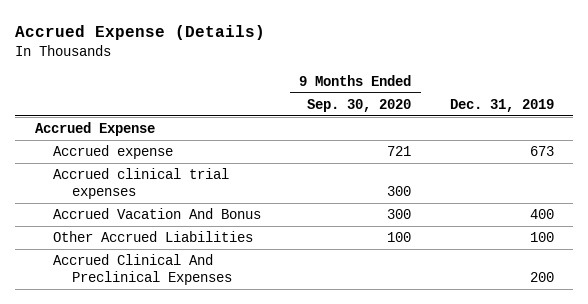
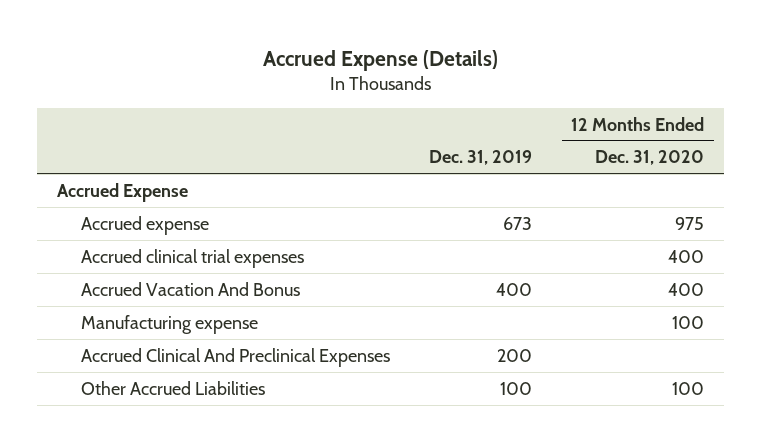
- | 9 Months Ended Sep. 30, 2020 | Dec. 31, 2019
+ | Dec. 31, 2019 | 12 Months Ended Dec. 31, 2020
+ Manufacturing expense | | 100
moved down: Other Accrued Liabilities | 100 | 100

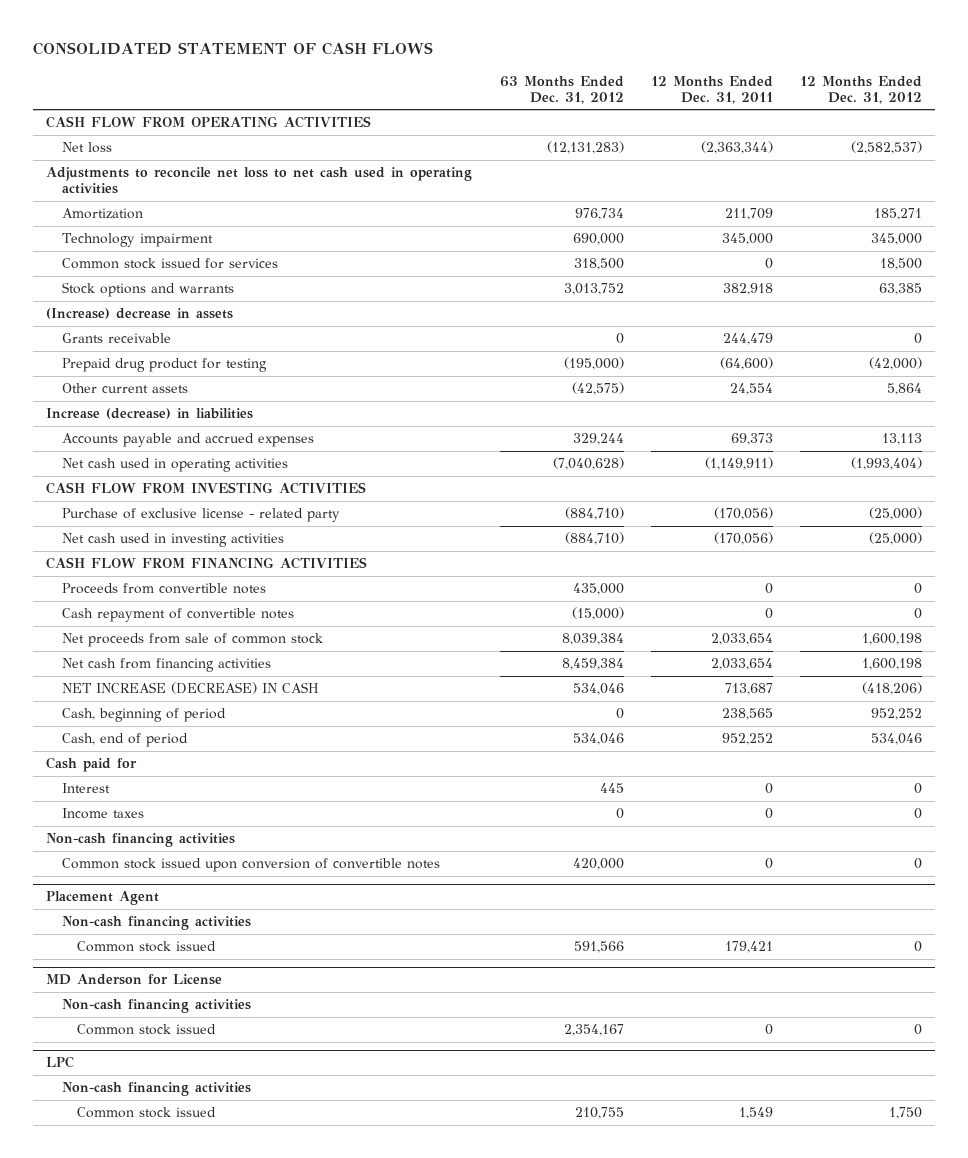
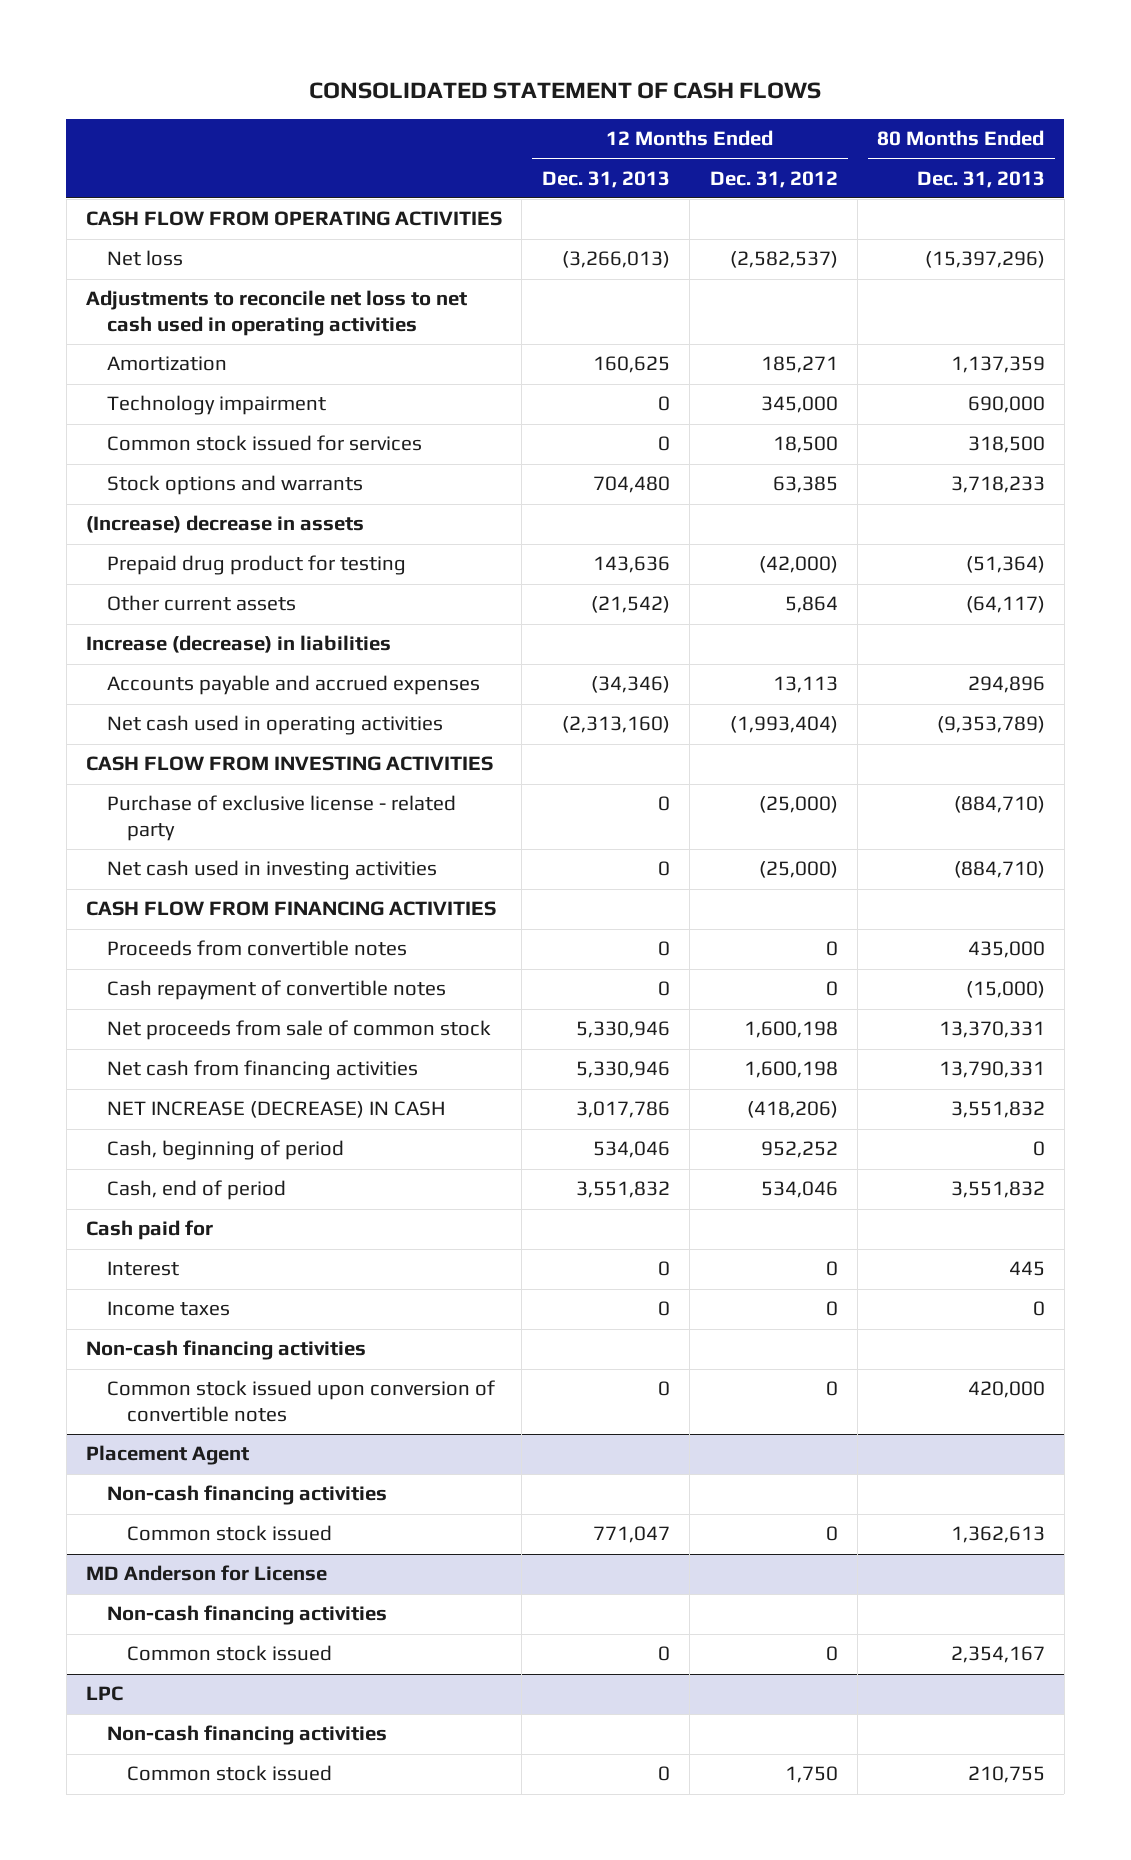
- | 63 Months Ended Dec. 31, 2012 | 12 Months Ended Dec. 31, 2011 | 12 Months Ended Dec. 31, 2012
+ | 12 Months Ended Dec. 31, 2013 | 12 Months Ended Dec. 31, 2012 | 80 Months Ended Dec. 31, 2013
- Grants receivable | 0 | 244,479 | 0

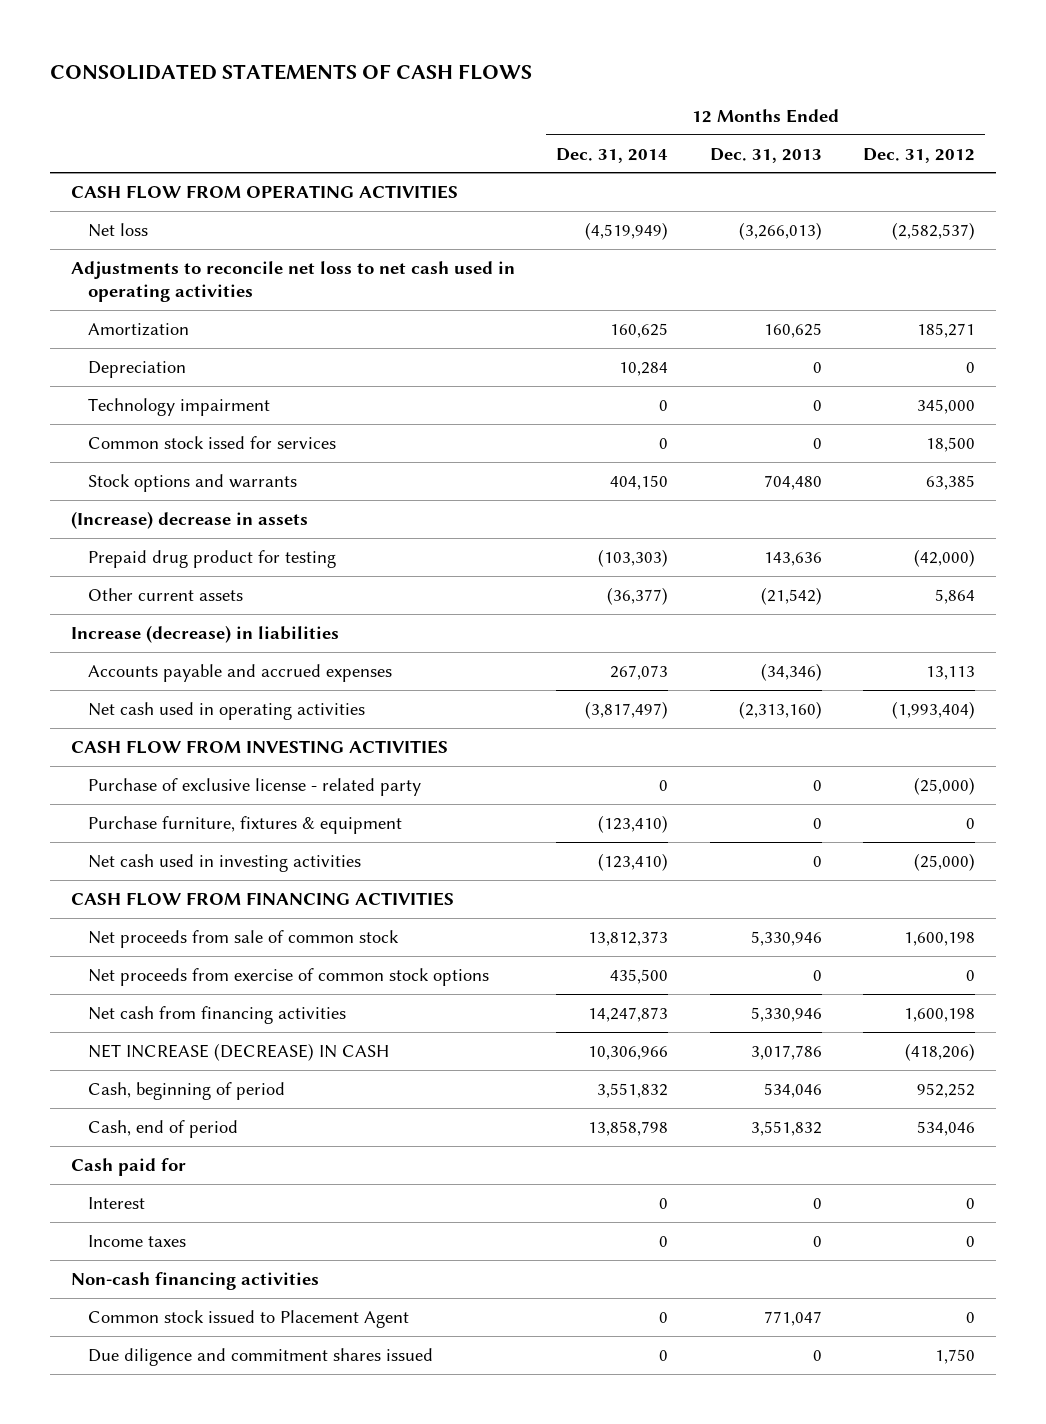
- CONSOLIDATED STATEMENT OF CASH FLOWS
+ CONSOLIDATED STATEMENTS OF CASH FLOWS
- | 12 Months Ended Dec. 31, 2013 | 12 Months Ended Dec. 31, 2012 | 80 Months Ended Dec. 31, 2013
+ | 12 Months Ended Dec. 31, 2014 | 12 Months Ended Dec. 31, 2013 | 12 Months Ended Dec. 31, 2012
+ Depreciation | 10,284 | 0 | 0
- Common stock issued for services | 0 | 18,500 | 318,500
+ Common stock issed for services | 0 | 0 | 18,500
+ Purchase furniture, fixtures & equipment | (123,410) | 0 | 0
- Proceeds from convertible notes | 0 | 0 | 435,000
- Cash repayment of convertible notes | 0 | 0 | (15,000)
+ Net proceeds from exercise of common stock options | 435,500 | 0 | 0
- Common stock issued upon conversion of convertible notes | 0 | 0 | 420,000
- Placement Agent
- Non-cash financing activities
- Common stock issued | 771,047 | 0 | 1,362,613
- MD Anderson for License
- Non-cash financing activities
- Common stock issued | 0 | 0 | 2,354,167
- LPC
- Non-cash financing activities
- Common stock issued | 0 | 1,750 | 210,755
+ Common stock issued to Placement Agent | 0 | 771,047 | 0
+ Due diligence and commitment shares issued | 0 | 0 | 1,750

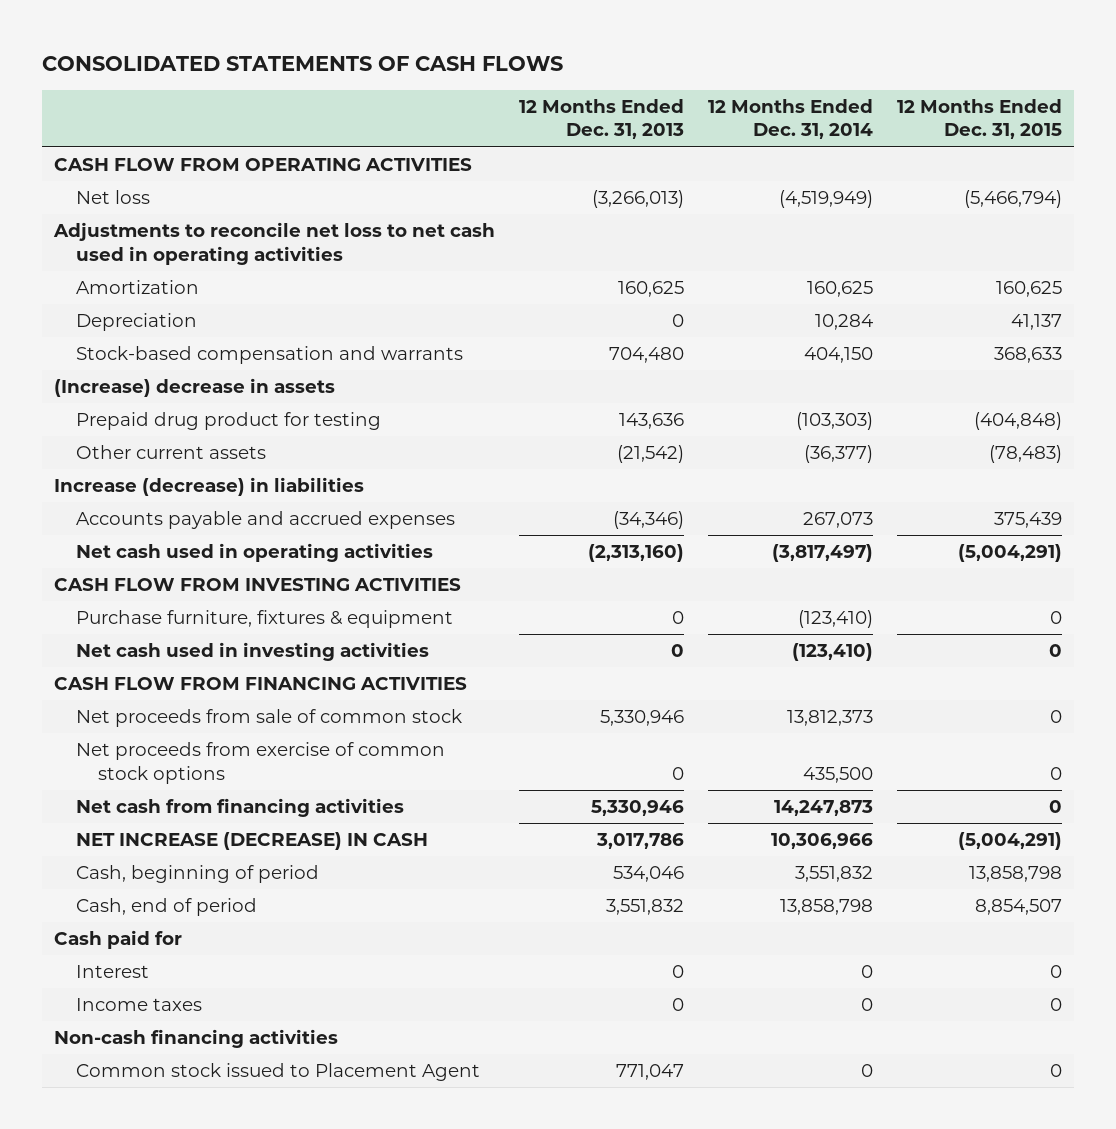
- | 12 Months Ended Dec. 31, 2014 | 12 Months Ended Dec. 31, 2013 | 12 Months Ended Dec. 31, 2012
+ | 12 Months Ended Dec. 31, 2013 | 12 Months Ended Dec. 31, 2014 | 12 Months Ended Dec. 31, 2015
- Technology impairment | 0 | 0 | 345,000
- Common stock issed for services | 0 | 0 | 18,500
- Stock options and warrants | 404,150 | 704,480 | 63,385
+ Stock-based compensation and warrants | 704,480 | 404,150 | 368,633
- Purchase of exclusive license - related party | 0 | 0 | (25,000)
- Due diligence and commitment shares issued | 0 | 0 | 1,750

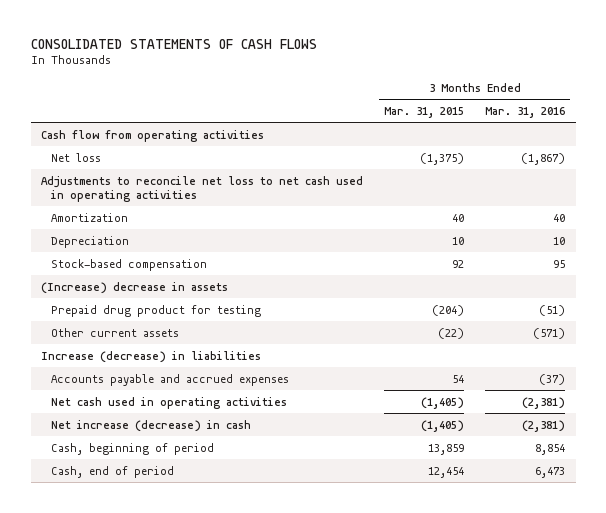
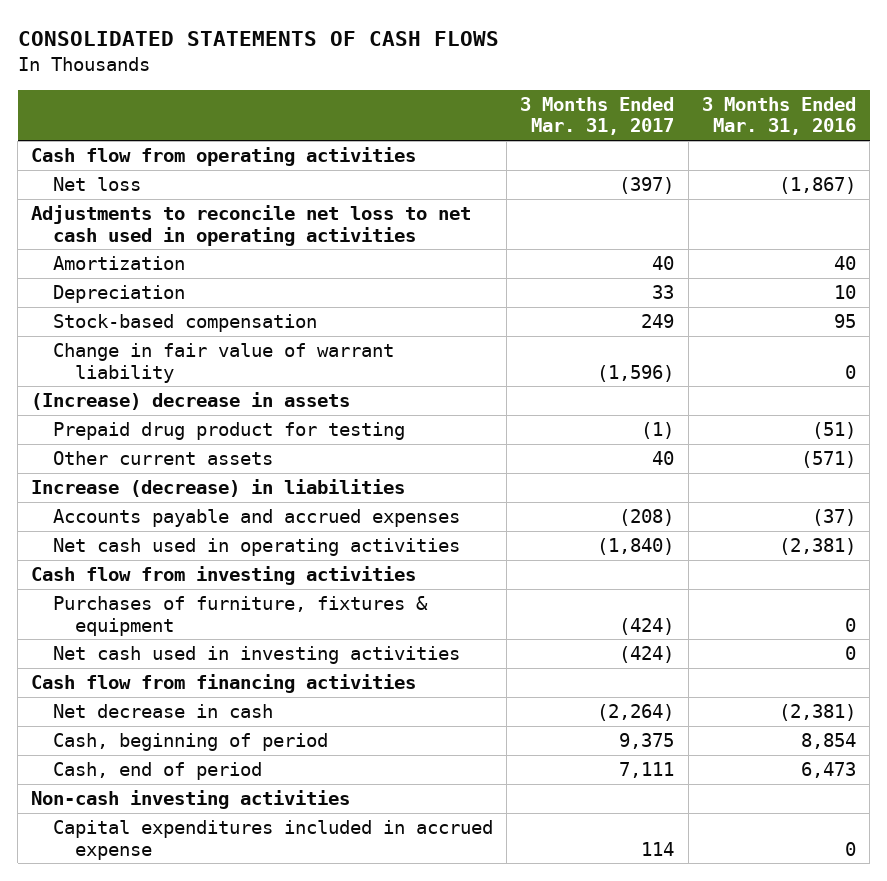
- | 3 Months Ended Mar. 31, 2015 | 3 Months Ended Mar. 31, 2016
+ | 3 Months Ended Mar. 31, 2017 | 3 Months Ended Mar. 31, 2016
+ Change in fair value of warrant liability | (1,596) | 0
- Net increase (decrease) in cash | (1,405) | (2,381)
+ Cash flow from investing activities
+ Purchases of furniture, fixtures & equipment | (424) | 0
+ Net cash used in investing activities | (424) | 0
+ Cash flow from financing activities
+ Net decrease in cash | (2,264) | (2,381)
+ Non-cash investing activities
+ Capital expenditures included in accrued expense | 114 | 0

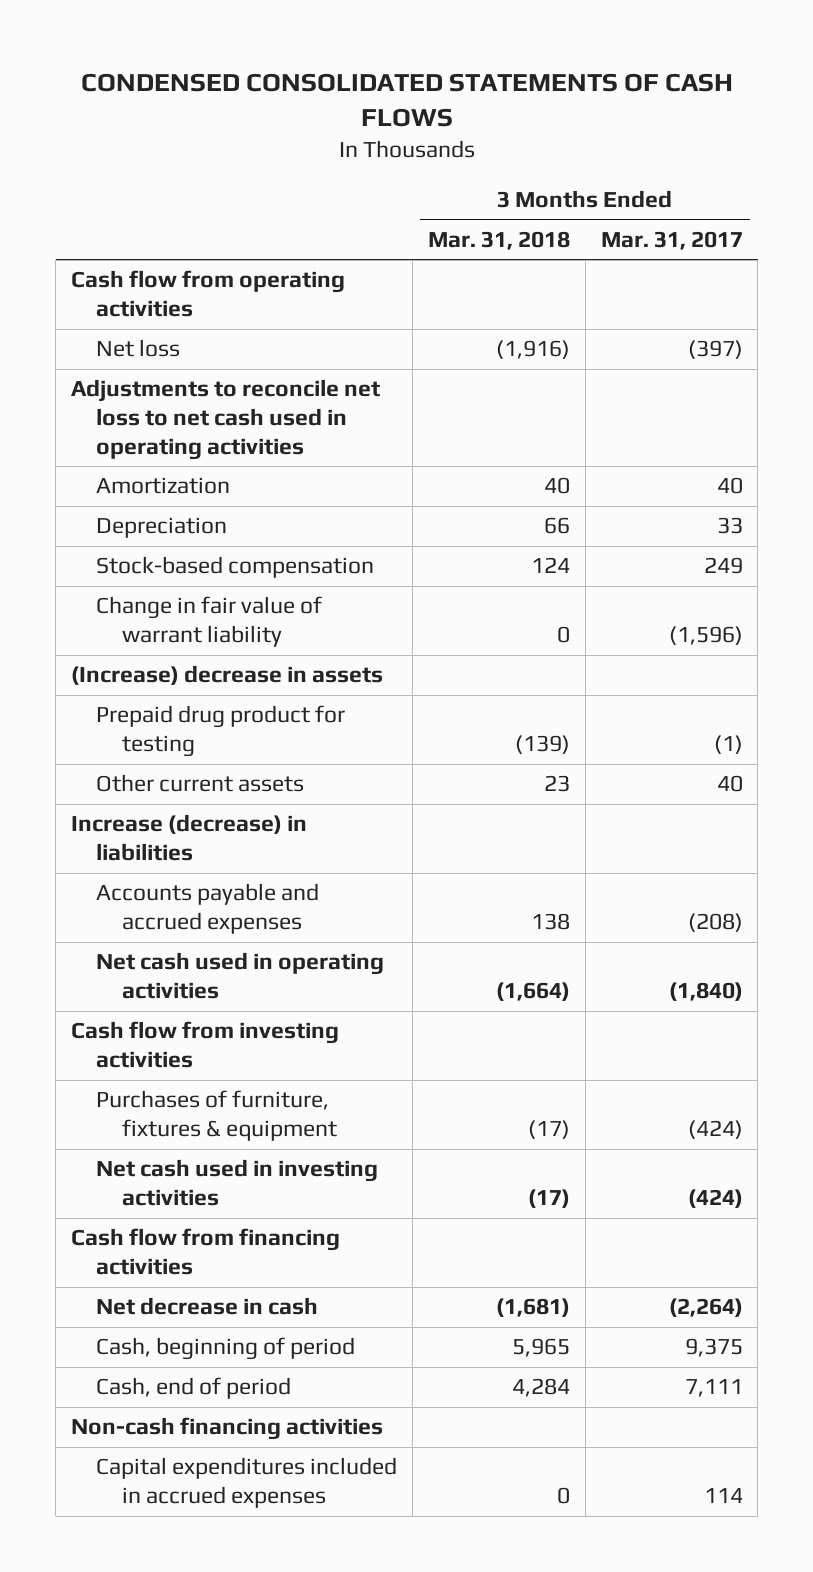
- CONSOLIDATED STATEMENTS OF CASH FLOWS
+ CONDENSED CONSOLIDATED STATEMENTS OF CASH FLOWS
- | 3 Months Ended Mar. 31, 2017 | 3 Months Ended Mar. 31, 2016
+ | 3 Months Ended Mar. 31, 2018 | 3 Months Ended Mar. 31, 2017
- Non-cash investing activities
- Capital expenditures included in accrued expense | 114 | 0
+ Non-cash financing activities
+ Capital expenditures included in accrued expenses | 0 | 114

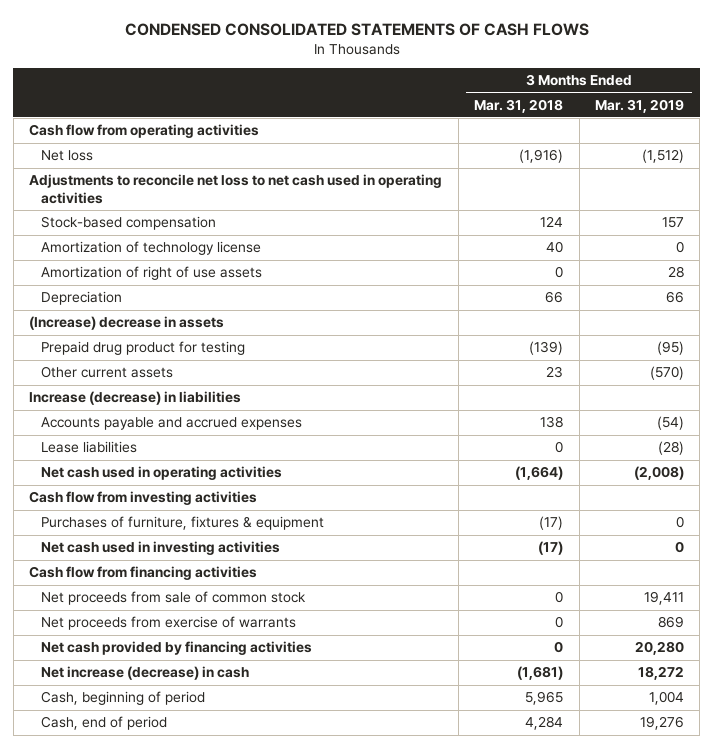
- | 3 Months Ended Mar. 31, 2018 | 3 Months Ended Mar. 31, 2017
+ | 3 Months Ended Mar. 31, 2018 | 3 Months Ended Mar. 31, 2019
- Amortization | 40 | 40
- Change in fair value of warrant liability | 0 | (1,596)
+ Amortization of technology license | 40 | 0
+ Amortization of right of use assets | 0 | 28
moved down: Depreciation | 66 | 66
+ Lease liabilities | 0 | (28)
- Net decrease in cash | (1,681) | (2,264)
+ Net proceeds from sale of common stock | 0 | 19,411
+ Net proceeds from exercise of warrants | 0 | 869
+ Net cash provided by financing activities | 0 | 20,280
+ Net increase (decrease) in cash | (1,681) | 18,272
- Non-cash financing activities
- Capital expenditures included in accrued expenses | 0 | 114

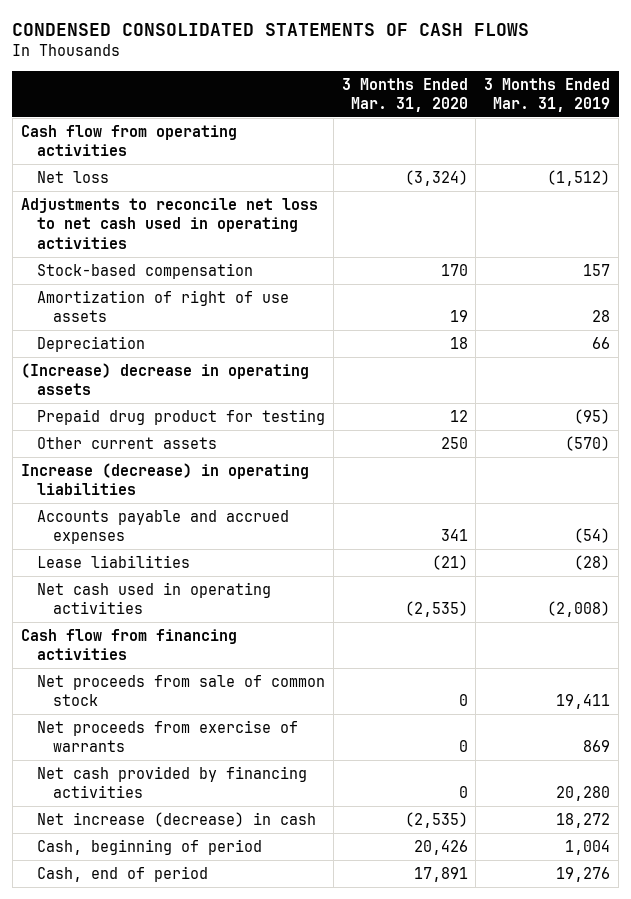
- | 3 Months Ended Mar. 31, 2018 | 3 Months Ended Mar. 31, 2019
+ | 3 Months Ended Mar. 31, 2020 | 3 Months Ended Mar. 31, 2019
- Amortization of technology license | 40 | 0
- (Increase) decrease in assets
+ (Increase) decrease in operating assets
- Increase (decrease) in liabilities
+ Increase (decrease) in operating liabilities
- Cash flow from investing activities
- Purchases of furniture, fixtures & equipment | (17) | 0
- Net cash used in investing activities | (17) | 0

